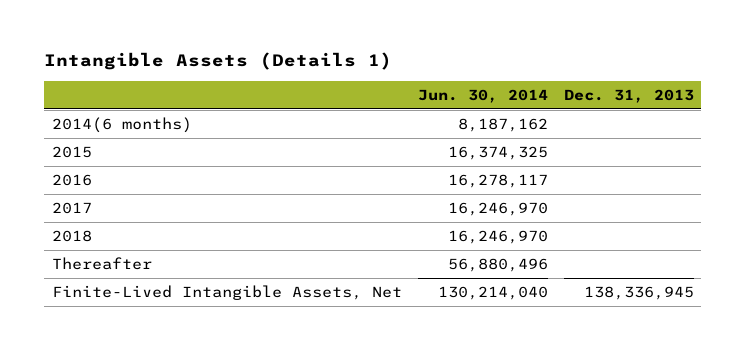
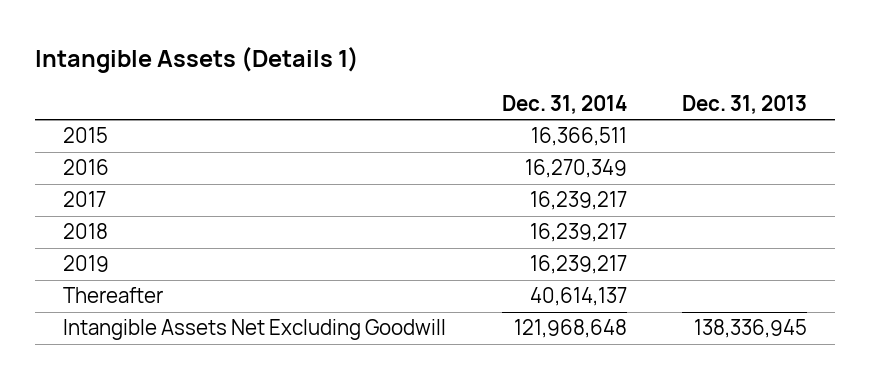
- | Jun. 30, 2014 | Dec. 31, 2013
+ | Dec. 31, 2014 | Dec. 31, 2013
- 2014(6 months) | 8,187,162 |
+ 2019 | 16,239,217 |
- Finite-Lived Intangible Assets, Net | 130,214,040 | 138,336,945
+ Intangible Assets Net Excluding Goodwill | 121,968,648 | 138,336,945

